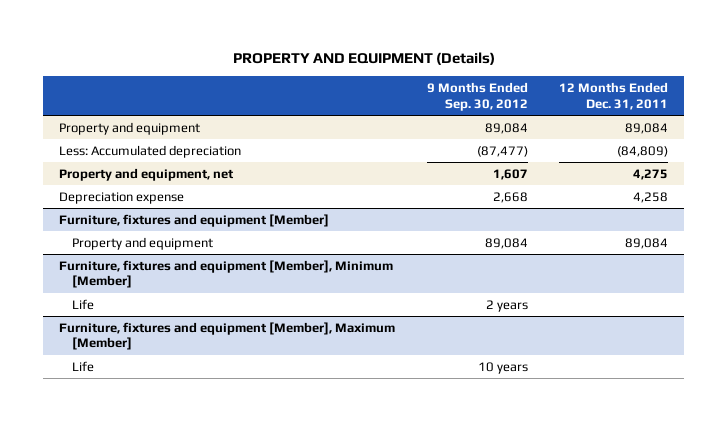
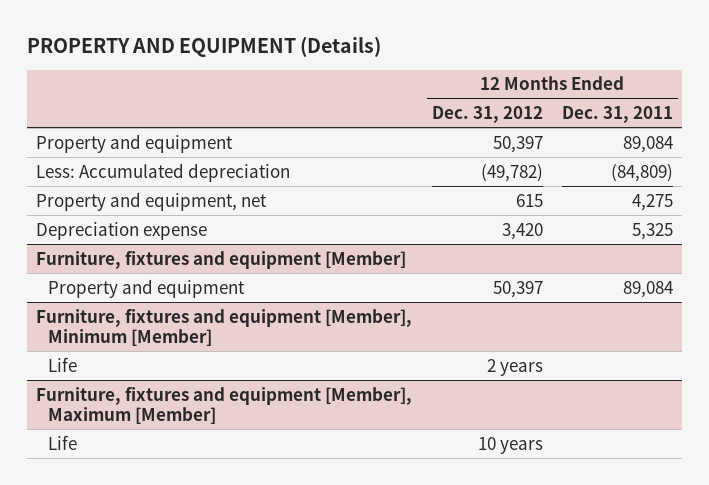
- | 9 Months Ended Sep. 30, 2012 | 12 Months Ended Dec. 31, 2011
+ | 12 Months Ended Dec. 31, 2012 | 12 Months Ended Dec. 31, 2011
- Depreciation expense | 2,668 | 4,258
+ Depreciation expense | 3,420 | 5,325

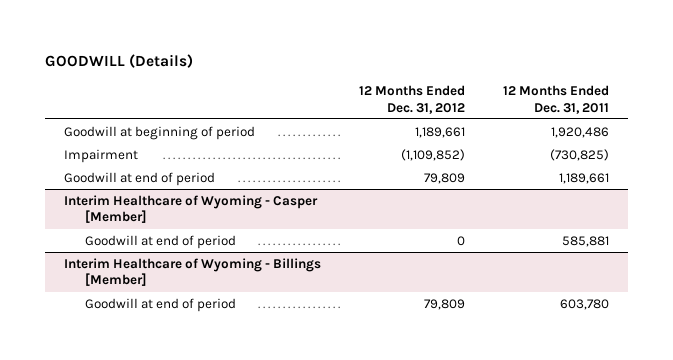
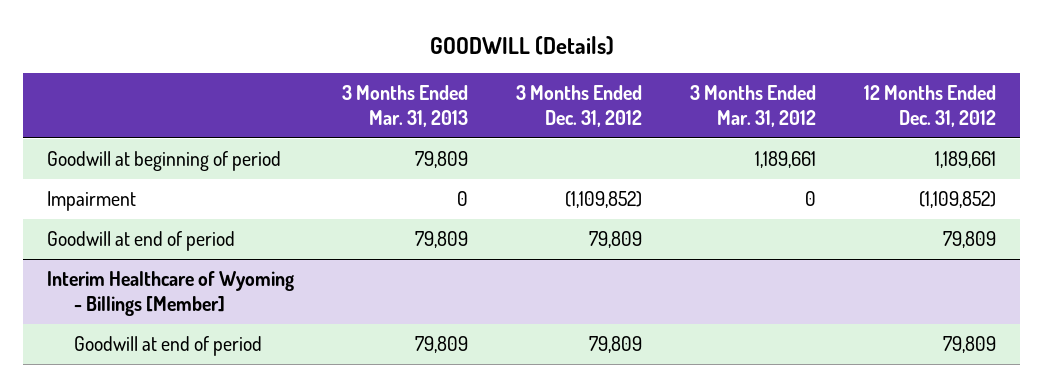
- | 12 Months Ended Dec. 31, 2012 | 12 Months Ended Dec. 31, 2011
+ | 3 Months Ended Mar. 31, 2013 | 3 Months Ended Dec. 31, 2012 | 3 Months Ended Mar. 31, 2012 | 12 Months Ended Dec. 31, 2012
- Interim Healthcare of Wyoming - Casper [Member]
- Goodwill at end of period | 0 | 585,881

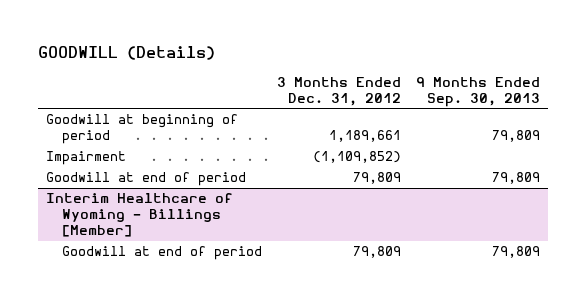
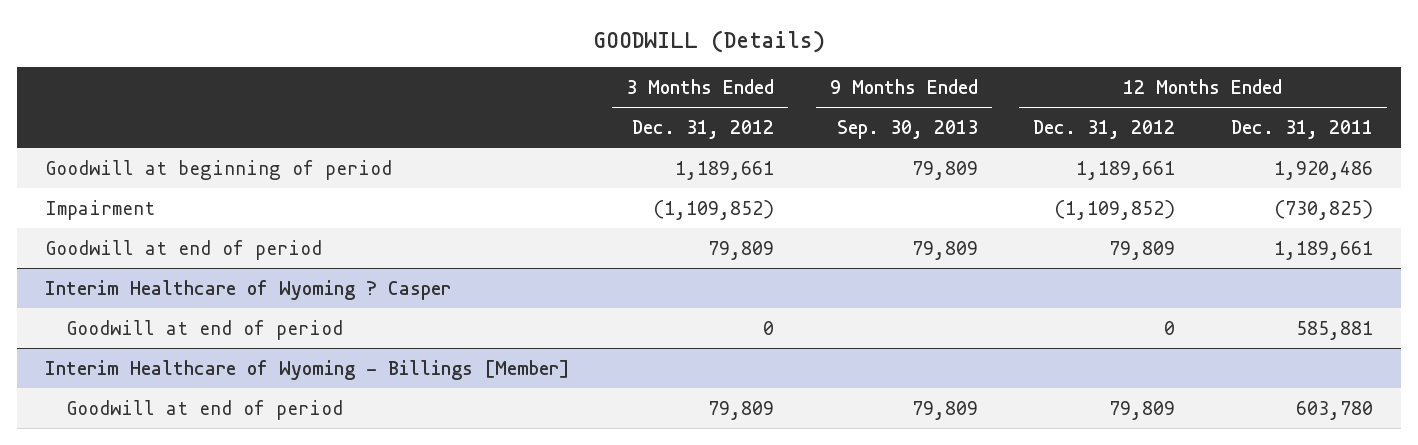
- | 3 Months Ended Dec. 31, 2012 | 9 Months Ended Sep. 30, 2013
+ | 3 Months Ended Dec. 31, 2012 | 9 Months Ended Sep. 30, 2013 | 12 Months Ended Dec. 31, 2012 | 12 Months Ended Dec. 31, 2011
+ Interim Healthcare of Wyoming ? Casper
+ Goodwill at end of period | 0 | | 0 | 585,881

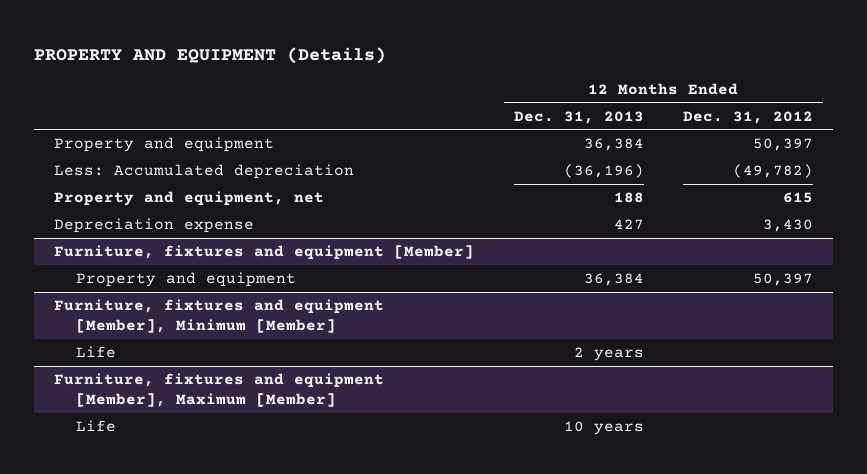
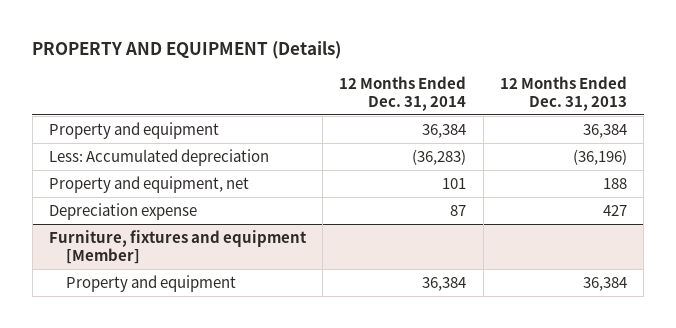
- | 12 Months Ended Dec. 31, 2013 | 12 Months Ended Dec. 31, 2012
+ | 12 Months Ended Dec. 31, 2014 | 12 Months Ended Dec. 31, 2013
- Furniture, fixtures and equipment [Member], Minimum [Member]
- Life | 2 years |
- Furniture, fixtures and equipment [Member], Maximum [Member]
- Life | 10 years |

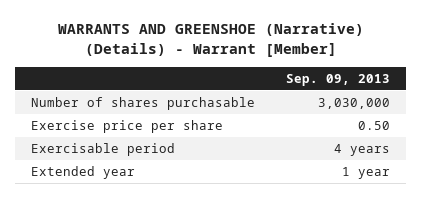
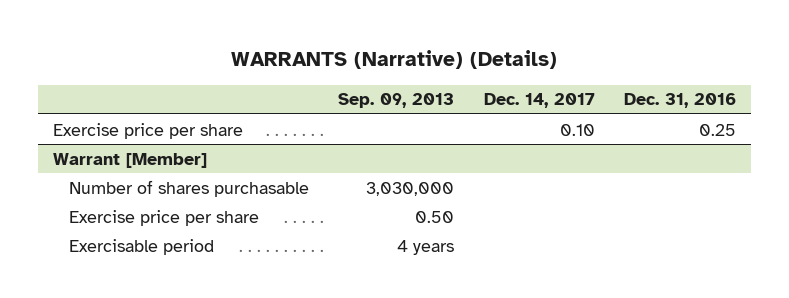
- WARRANTS AND GREENSHOE (Narrative) (Details) - Warrant [Member]
+ WARRANTS (Narrative) (Details)
- | Sep. 09, 2013
+ | Sep. 09, 2013 | Dec. 14, 2017 | Dec. 31, 2016
+ Exercise price per share | | 0.10 | 0.25
+ Warrant [Member]
- Extended year | 1 year

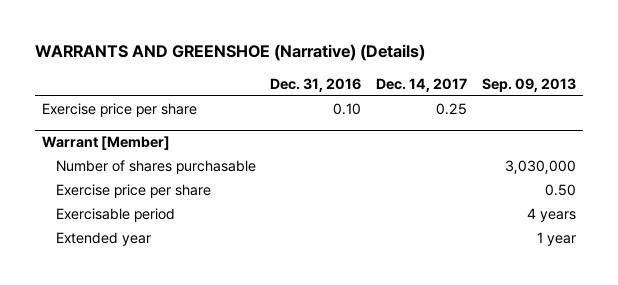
- WARRANTS (Narrative) (Details)
+ WARRANTS AND GREENSHOE (Narrative) (Details)
- | Sep. 09, 2013 | Dec. 14, 2017 | Dec. 31, 2016
+ | Dec. 31, 2016 | Dec. 14, 2017 | Sep. 09, 2013
- Exercise price per share | | 0.10 | 0.25
+ Exercise price per share | 0.10 | 0.25 |
@ Warrant [Member]
+ Extended year | | | 1 year

